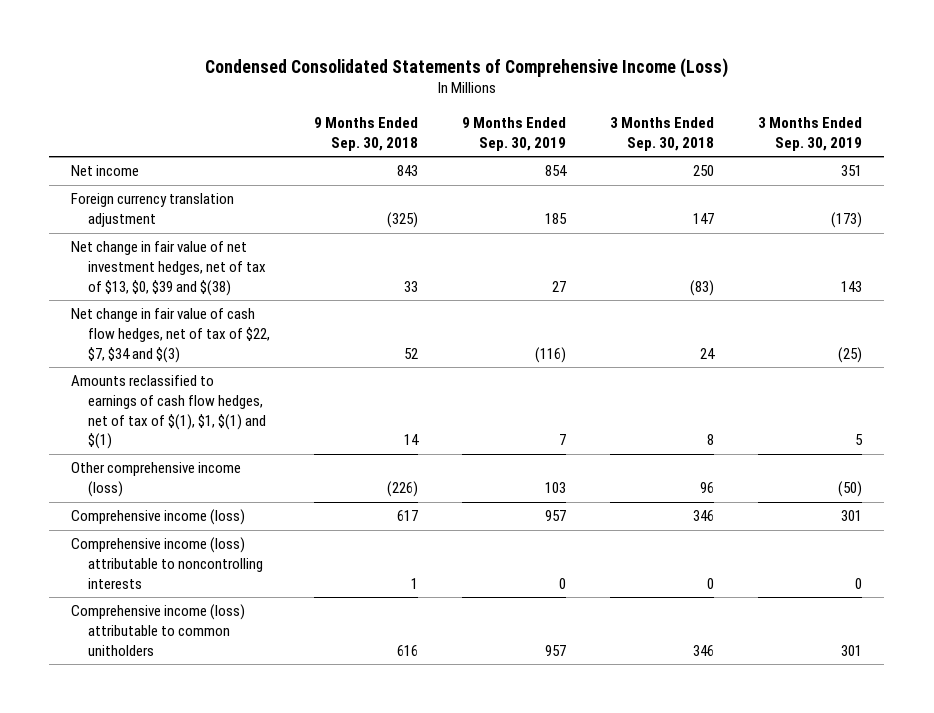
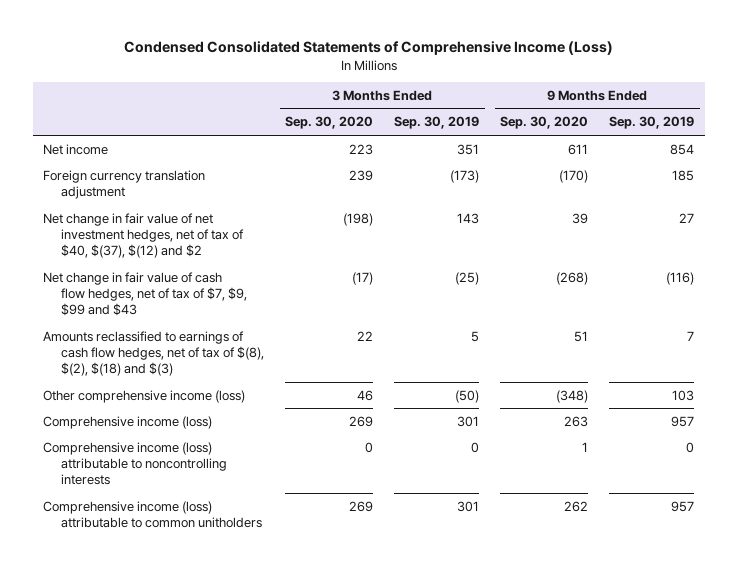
- | 9 Months Ended Sep. 30, 2018 | 9 Months Ended Sep. 30, 2019 | 3 Months Ended Sep. 30, 2018 | 3 Months Ended Sep. 30, 2019
+ | 3 Months Ended Sep. 30, 2020 | 3 Months Ended Sep. 30, 2019 | 9 Months Ended Sep. 30, 2020 | 9 Months Ended Sep. 30, 2019
- Net change in fair value of net investment hedges, net of tax of $13, $0, $39 and $(38) | 33 | 27 | (83) | 143
- Net change in fair value of cash flow hedges, net of tax of $22, $7, $34 and $(3) | 52 | (116) | 24 | (25)
- Amounts reclassified to earnings of cash flow hedges, net of tax of $(1), $1, $(1) and $(1) | 14 | 7 | 8 | 5
+ Net change in fair value of net investment hedges, net of tax of $40, $(37), $(12) and $2 | (198) | 143 | 39 | 27
+ Net change in fair value of cash flow hedges, net of tax of $7, $9, $99 and $43 | (17) | (25) | (268) | (116)
+ Amounts reclassified to earnings of cash flow hedges, net of tax of $(8), $(2), $(18) and $(3) | 22 | 5 | 51 | 7

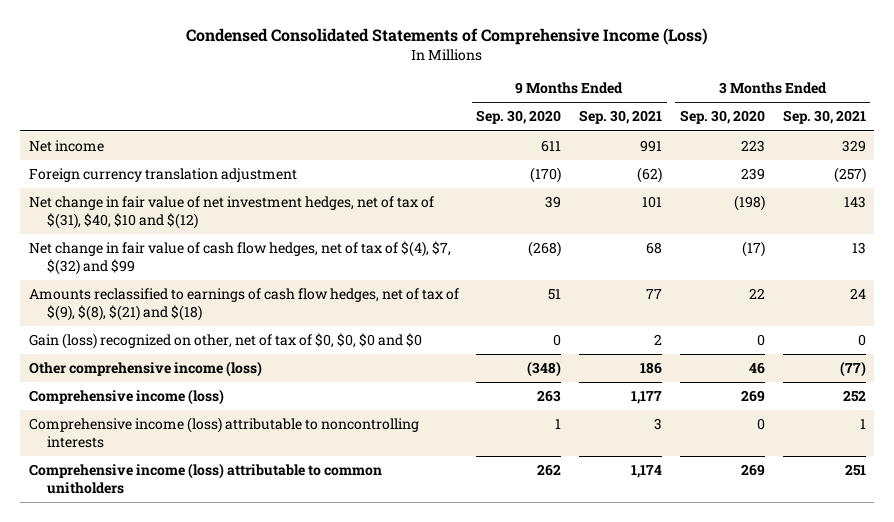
- | 3 Months Ended Sep. 30, 2020 | 3 Months Ended Sep. 30, 2019 | 9 Months Ended Sep. 30, 2020 | 9 Months Ended Sep. 30, 2019
+ | 9 Months Ended Sep. 30, 2020 | 9 Months Ended Sep. 30, 2021 | 3 Months Ended Sep. 30, 2020 | 3 Months Ended Sep. 30, 2021
- Net change in fair value of net investment hedges, net of tax of $40, $(37), $(12) and $2 | (198) | 143 | 39 | 27
- Net change in fair value of cash flow hedges, net of tax of $7, $9, $99 and $43 | (17) | (25) | (268) | (116)
- Amounts reclassified to earnings of cash flow hedges, net of tax of $(8), $(2), $(18) and $(3) | 22 | 5 | 51 | 7
+ Net change in fair value of net investment hedges, net of tax of $(31), $40, $10 and $(12) | 39 | 101 | (198) | 143
+ Net change in fair value of cash flow hedges, net of tax of $(4), $7, $(32) and $99 | (268) | 68 | (17) | 13
+ Amounts reclassified to earnings of cash flow hedges, net of tax of $(9), $(8), $(21) and $(18) | 51 | 77 | 22 | 24
+ Gain (loss) recognized on other, net of tax of $0, $0, $0 and $0 | 0 | 2 | 0 | 0

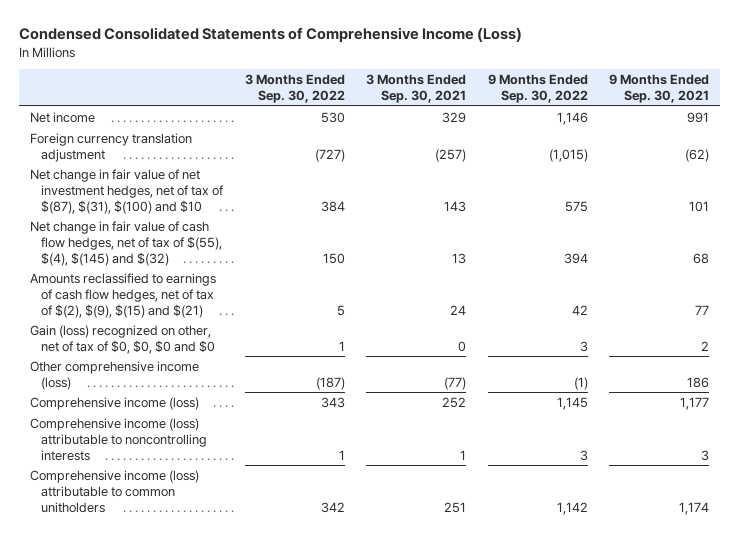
- | 9 Months Ended Sep. 30, 2020 | 9 Months Ended Sep. 30, 2021 | 3 Months Ended Sep. 30, 2020 | 3 Months Ended Sep. 30, 2021
+ | 3 Months Ended Sep. 30, 2022 | 3 Months Ended Sep. 30, 2021 | 9 Months Ended Sep. 30, 2022 | 9 Months Ended Sep. 30, 2021
- Net change in fair value of net investment hedges, net of tax of $(31), $40, $10 and $(12) | 39 | 101 | (198) | 143
- Net change in fair value of cash flow hedges, net of tax of $(4), $7, $(32) and $99 | (268) | 68 | (17) | 13
- Amounts reclassified to earnings of cash flow hedges, net of tax of $(9), $(8), $(21) and $(18) | 51 | 77 | 22 | 24
+ Net change in fair value of net investment hedges, net of tax of $(87), $(31), $(100) and $10 | 384 | 143 | 575 | 101
+ Net change in fair value of cash flow hedges, net of tax of $(55), $(4), $(145) and $(32) | 150 | 13 | 394 | 68
+ Amounts reclassified to earnings of cash flow hedges, net of tax of $(2), $(9), $(15) and $(21) | 5 | 24 | 42 | 77

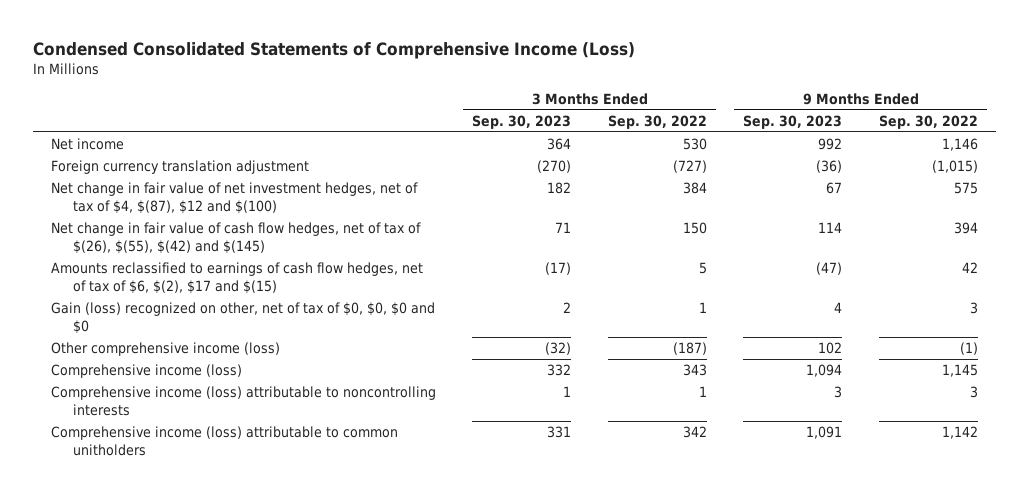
- | 3 Months Ended Sep. 30, 2022 | 3 Months Ended Sep. 30, 2021 | 9 Months Ended Sep. 30, 2022 | 9 Months Ended Sep. 30, 2021
+ | 3 Months Ended Sep. 30, 2023 | 3 Months Ended Sep. 30, 2022 | 9 Months Ended Sep. 30, 2023 | 9 Months Ended Sep. 30, 2022
- Net change in fair value of net investment hedges, net of tax of $(87), $(31), $(100) and $10 | 384 | 143 | 575 | 101
- Net change in fair value of cash flow hedges, net of tax of $(55), $(4), $(145) and $(32) | 150 | 13 | 394 | 68
- Amounts reclassified to earnings of cash flow hedges, net of tax of $(2), $(9), $(15) and $(21) | 5 | 24 | 42 | 77
+ Net change in fair value of net investment hedges, net of tax of $4, $(87), $12 and $(100) | 182 | 384 | 67 | 575
+ Net change in fair value of cash flow hedges, net of tax of $(26), $(55), $(42) and $(145) | 71 | 150 | 114 | 394
+ Amounts reclassified to earnings of cash flow hedges, net of tax of $6, $(2), $17 and $(15) | (17) | 5 | (47) | 42

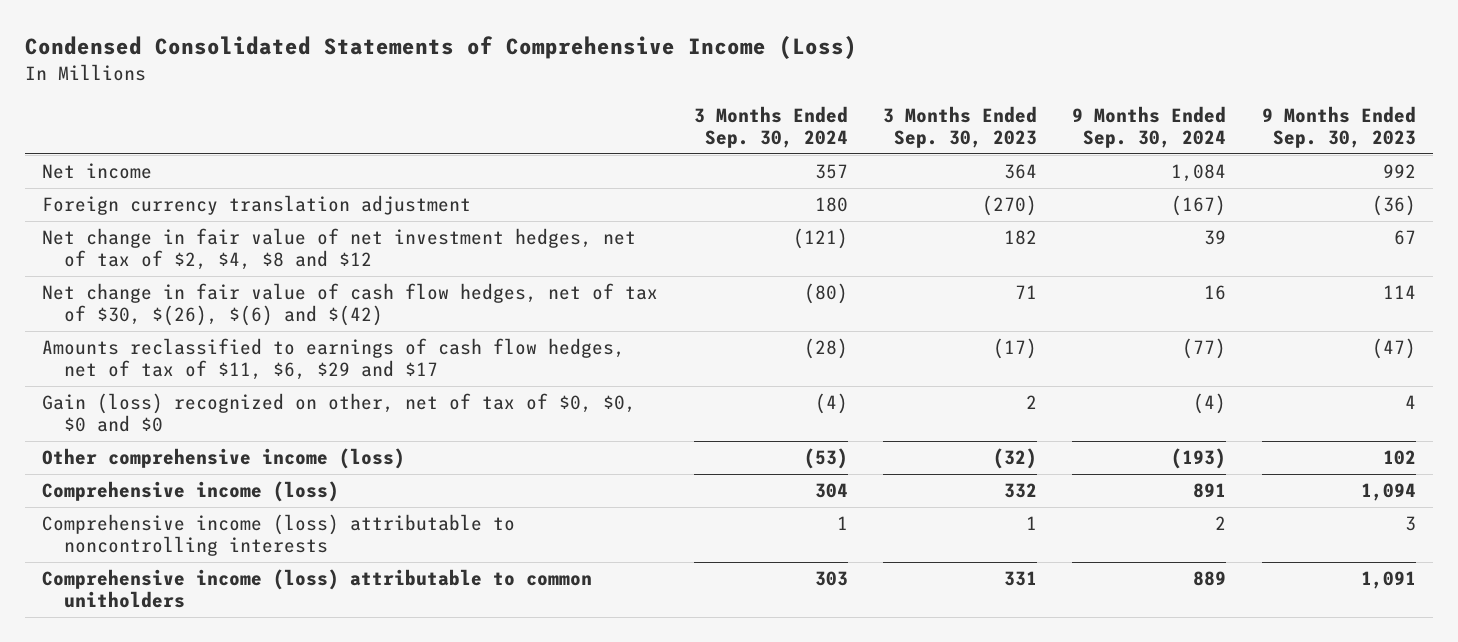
- | 3 Months Ended Sep. 30, 2023 | 3 Months Ended Sep. 30, 2022 | 9 Months Ended Sep. 30, 2023 | 9 Months Ended Sep. 30, 2022
+ | 3 Months Ended Sep. 30, 2024 | 3 Months Ended Sep. 30, 2023 | 9 Months Ended Sep. 30, 2024 | 9 Months Ended Sep. 30, 2023
- Net change in fair value of net investment hedges, net of tax of $4, $(87), $12 and $(100) | 182 | 384 | 67 | 575
- Net change in fair value of cash flow hedges, net of tax of $(26), $(55), $(42) and $(145) | 71 | 150 | 114 | 394
- Amounts reclassified to earnings of cash flow hedges, net of tax of $6, $(2), $17 and $(15) | (17) | 5 | (47) | 42
+ Net change in fair value of net investment hedges, net of tax of $2, $4, $8 and $12 | (121) | 182 | 39 | 67
+ Net change in fair value of cash flow hedges, net of tax of $30, $(26), $(6) and $(42) | (80) | 71 | 16 | 114
+ Amounts reclassified to earnings of cash flow hedges, net of tax of $11, $6, $29 and $17 | (28) | (17) | (77) | (47)

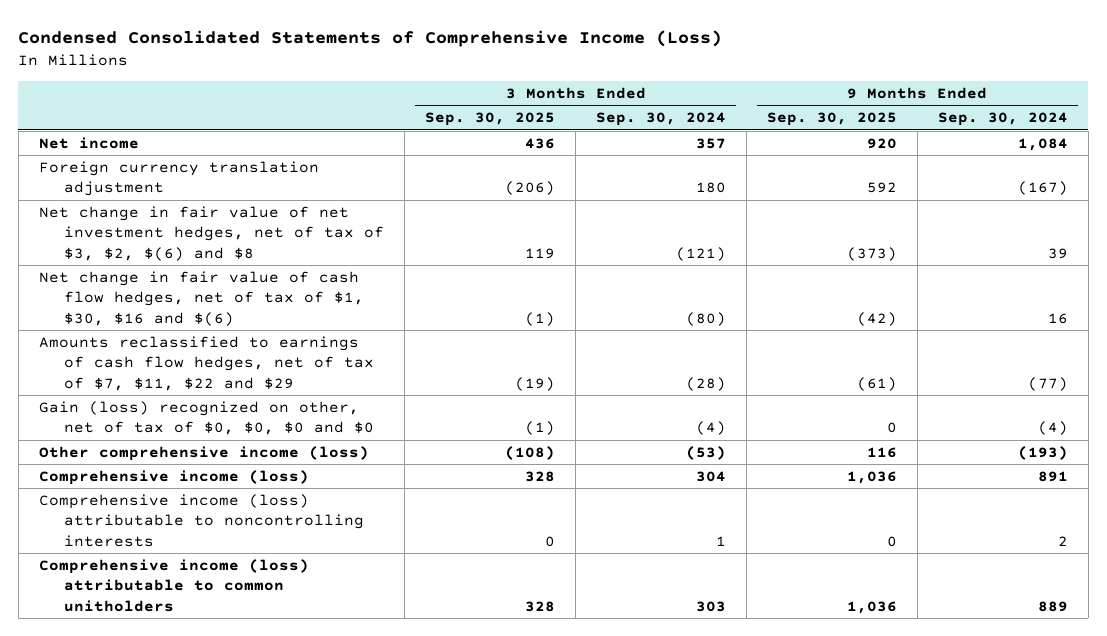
- | 3 Months Ended Sep. 30, 2024 | 3 Months Ended Sep. 30, 2023 | 9 Months Ended Sep. 30, 2024 | 9 Months Ended Sep. 30, 2023
+ | 3 Months Ended Sep. 30, 2025 | 3 Months Ended Sep. 30, 2024 | 9 Months Ended Sep. 30, 2025 | 9 Months Ended Sep. 30, 2024
- Net change in fair value of net investment hedges, net of tax of $2, $4, $8 and $12 | (121) | 182 | 39 | 67
- Net change in fair value of cash flow hedges, net of tax of $30, $(26), $(6) and $(42) | (80) | 71 | 16 | 114
- Amounts reclassified to earnings of cash flow hedges, net of tax of $11, $6, $29 and $17 | (28) | (17) | (77) | (47)
+ Net change in fair value of net investment hedges, net of tax of $3, $2, $(6) and $8 | 119 | (121) | (373) | 39
+ Net change in fair value of cash flow hedges, net of tax of $1, $30, $16 and $(6) | (1) | (80) | (42) | 16
+ Amounts reclassified to earnings of cash flow hedges, net of tax of $7, $11, $22 and $29 | (19) | (28) | (61) | (77)

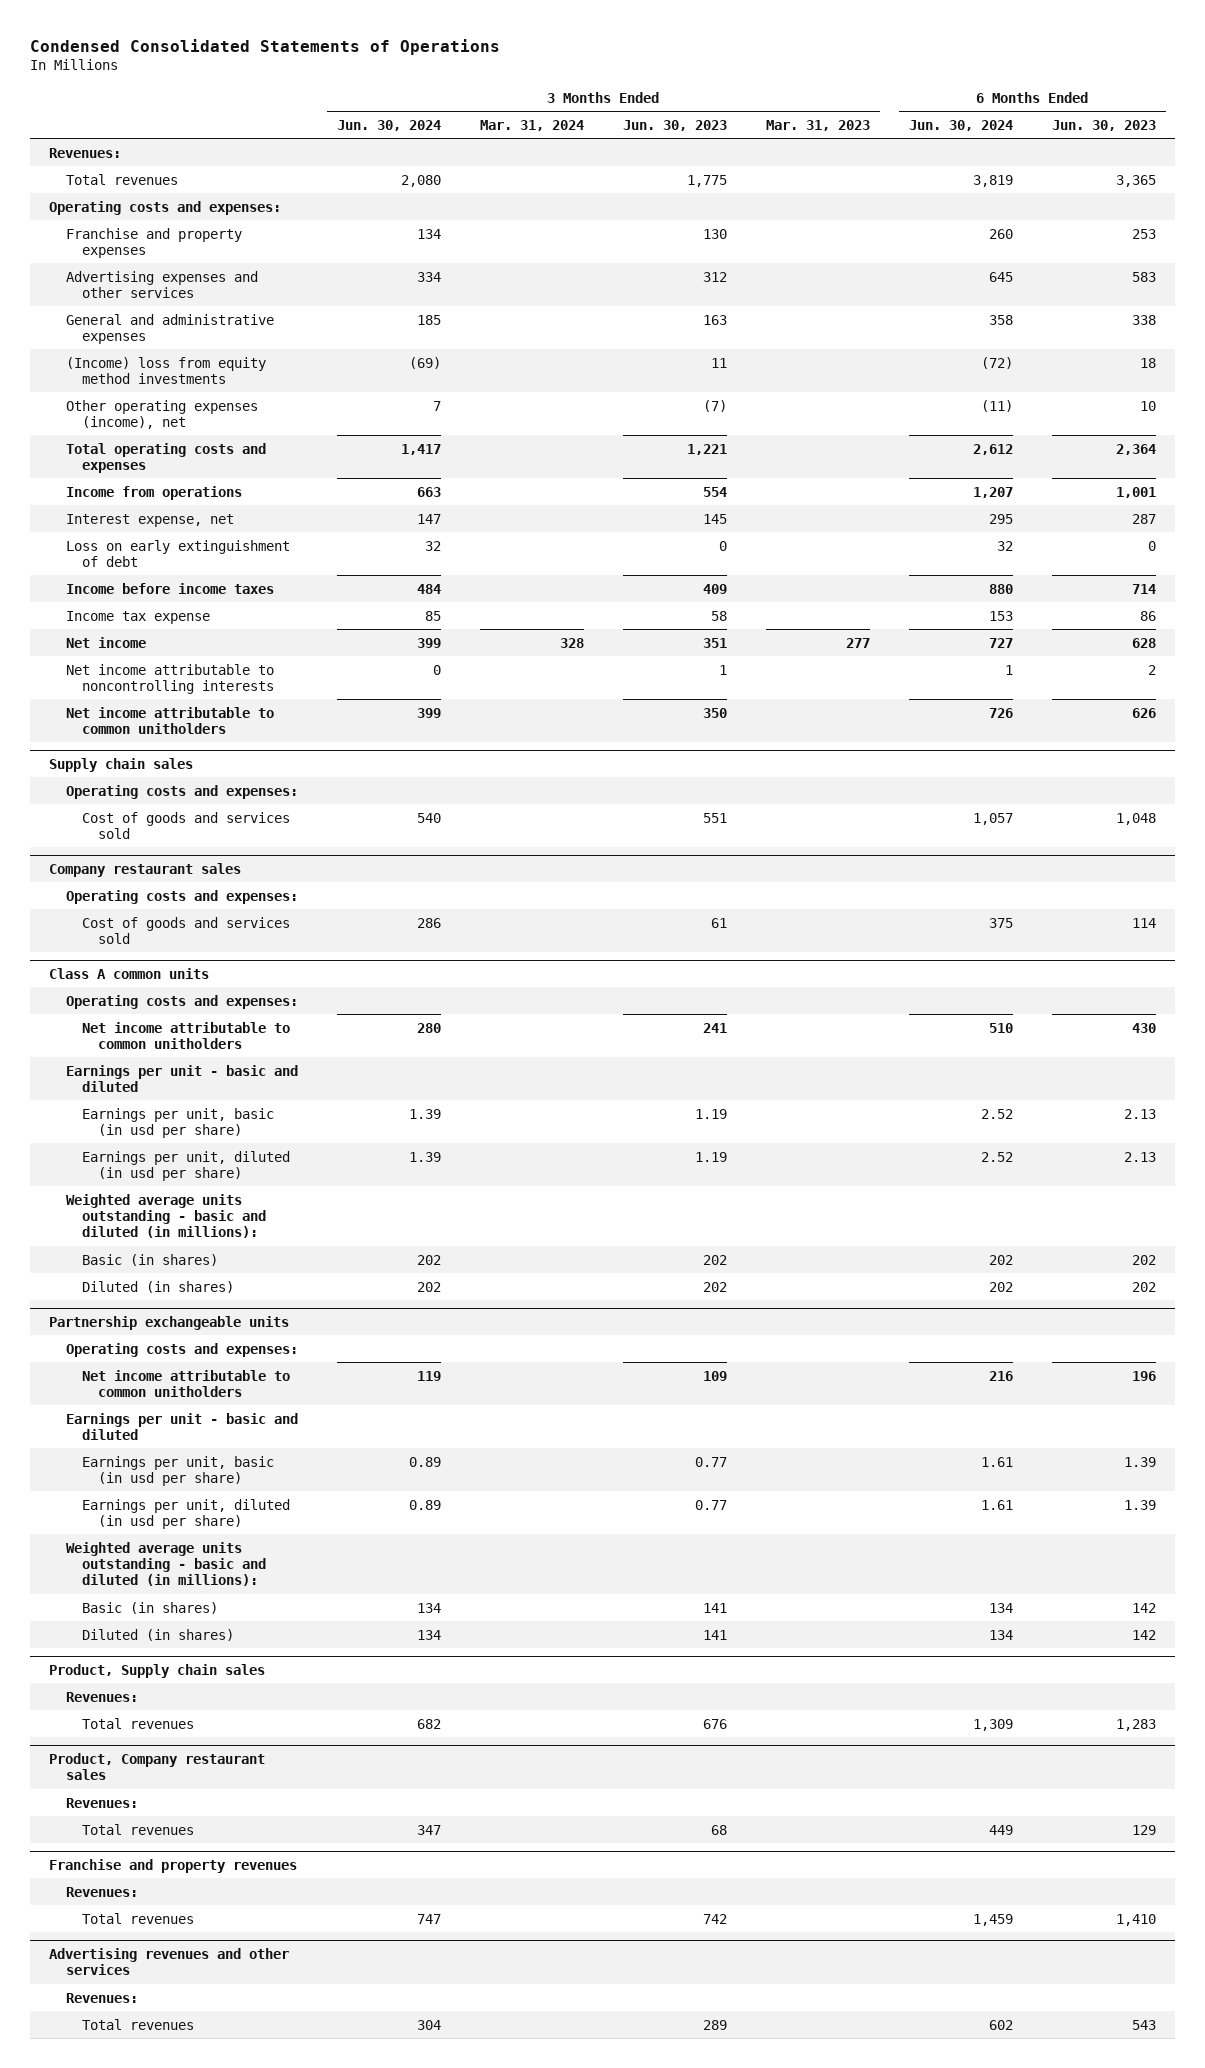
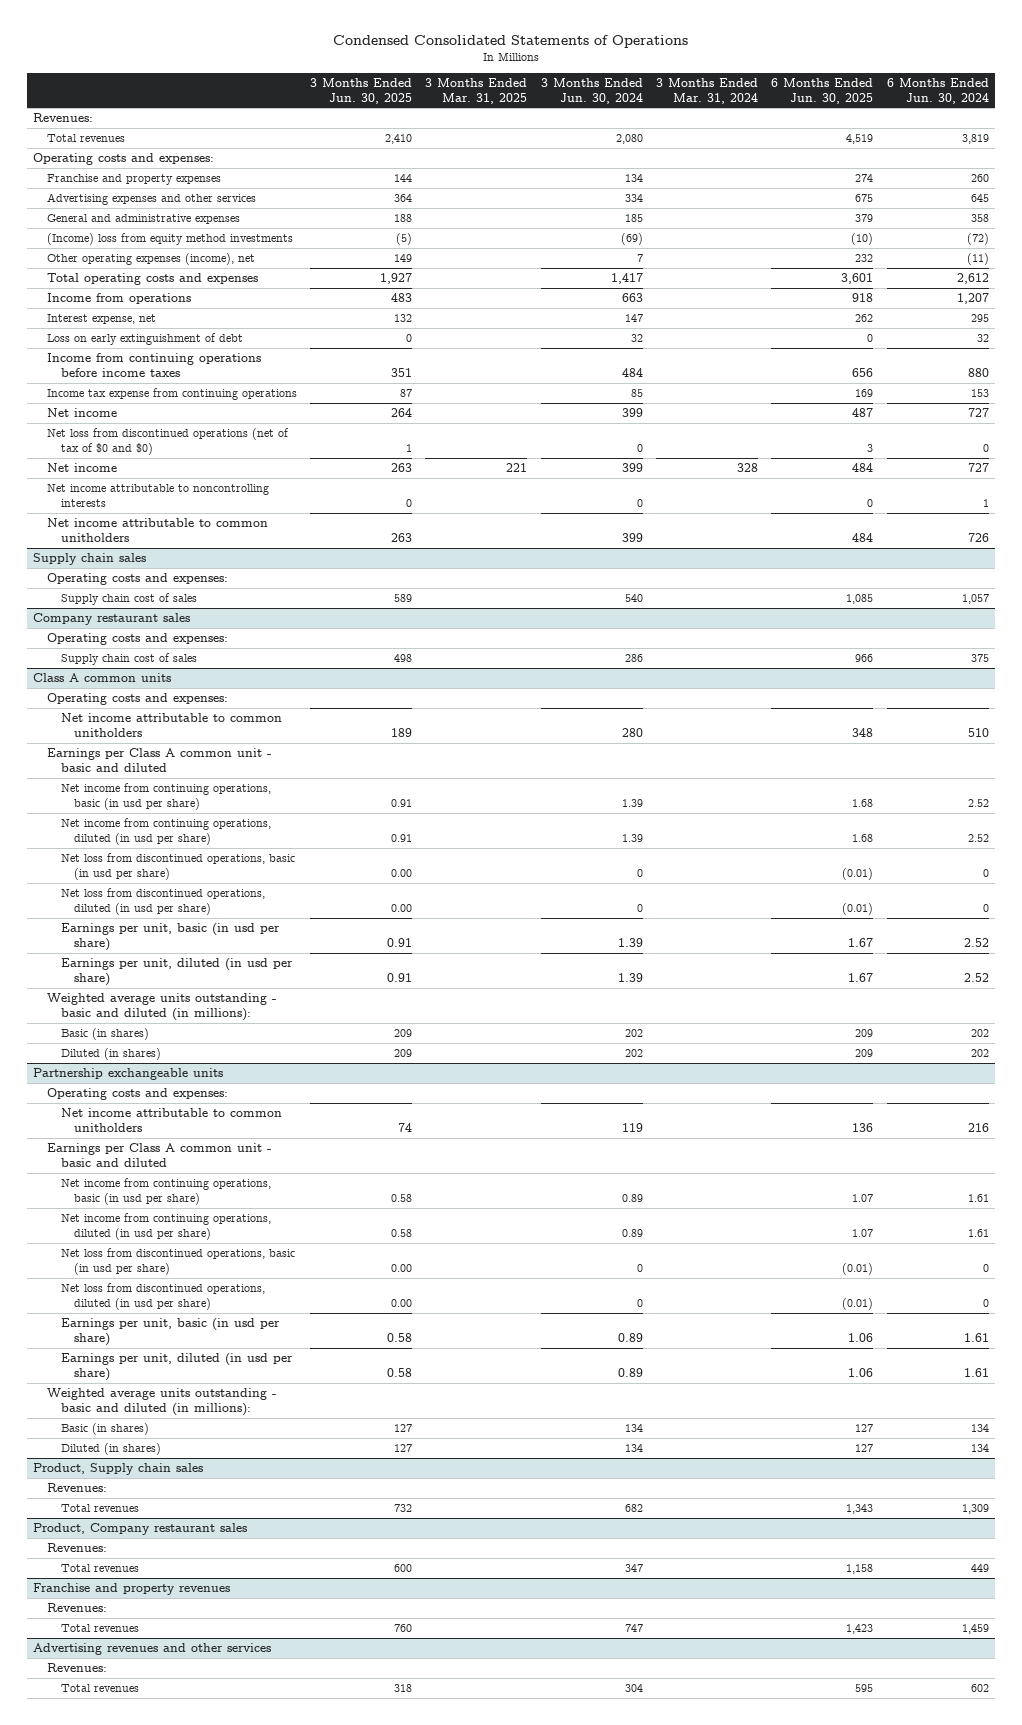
- | 3 Months Ended Jun. 30, 2024 | 3 Months Ended Mar. 31, 2024 | 3 Months Ended Jun. 30, 2023 | 3 Months Ended Mar. 31, 2023 | 6 Months Ended Jun. 30, 2024 | 6 Months Ended Jun. 30, 2023
+ | 3 Months Ended Jun. 30, 2025 | 3 Months Ended Mar. 31, 2025 | 3 Months Ended Jun. 30, 2024 | 3 Months Ended Mar. 31, 2024 | 6 Months Ended Jun. 30, 2025 | 6 Months Ended Jun. 30, 2024
- Income before income taxes | 484 | | 409 | | 880 | 714
- Income tax expense | 85 | | 58 | | 153 | 86
+ Income from continuing operations before income taxes | 351 | | 484 | | 656 | 880
+ Income tax expense from continuing operations | 87 | | 85 | | 169 | 153
+ Net income | 264 | | 399 | | 487 | 727
+ Net loss from discontinued operations (net of tax of $0 and $0) | 1 | | 0 | | 3 | 0
@ Supply chain sales
- Cost of goods and services sold | 540 | | 551 | | 1,057 | 1,048
+ Supply chain cost of sales | 589 | | 540 | | 1,085 | 1,057
@ Company restaurant sales
- Cost of goods and services sold | 286 | | 61 | | 375 | 114
+ Supply chain cost of sales | 498 | | 286 | | 966 | 375
@ Class A common units
- Earnings per unit - basic and diluted
+ Earnings per Class A common unit - basic and diluted
+ Net income from continuing operations, basic (in usd per share) | 0.91 | | 1.39 | | 1.68 | 2.52
+ Net income from continuing operations, diluted (in usd per share) | 0.91 | | 1.39 | | 1.68 | 2.52
+ Net loss from discontinued operations, basic (in usd per share) | 0.00 | | 0 | | (0.01) | 0
+ Net loss from discontinued operations, diluted (in usd per share) | 0.00 | | 0 | | (0.01) | 0
@ Partnership exchangeable units
- Earnings per unit - basic and diluted
+ Earnings per Class A common unit - basic and diluted
+ Net income from continuing operations, basic (in usd per share) | 0.58 | | 0.89 | | 1.07 | 1.61
+ Net income from continuing operations, diluted (in usd per share) | 0.58 | | 0.89 | | 1.07 | 1.61
+ Net loss from discontinued operations, basic (in usd per share) | 0.00 | | 0 | | (0.01) | 0
+ Net loss from discontinued operations, diluted (in usd per share) | 0.00 | | 0 | | (0.01) | 0

